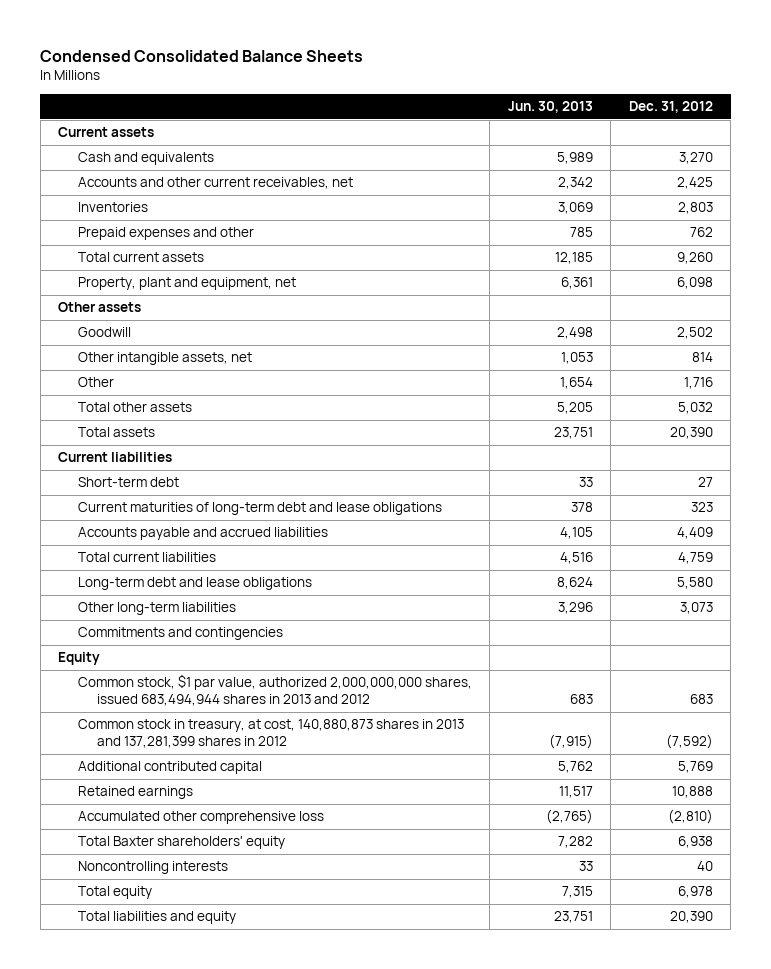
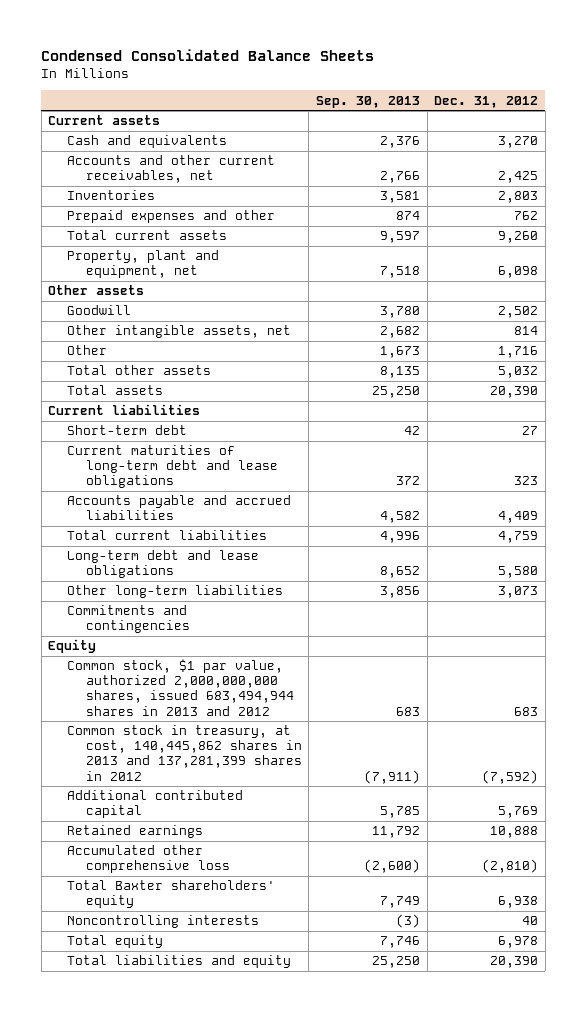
- | Jun. 30, 2013 | Dec. 31, 2012
+ | Sep. 30, 2013 | Dec. 31, 2012
- Common stock in treasury, at cost, 140,880,873 shares in 2013 and 137,281,399 shares in 2012 | (7,915) | (7,592)
+ Common stock in treasury, at cost, 140,445,862 shares in 2013 and 137,281,399 shares in 2012 | (7,911) | (7,592)

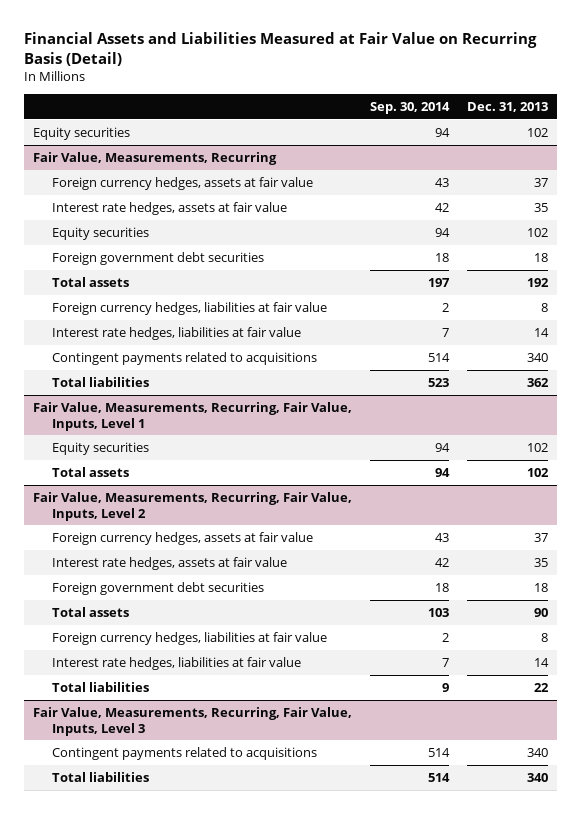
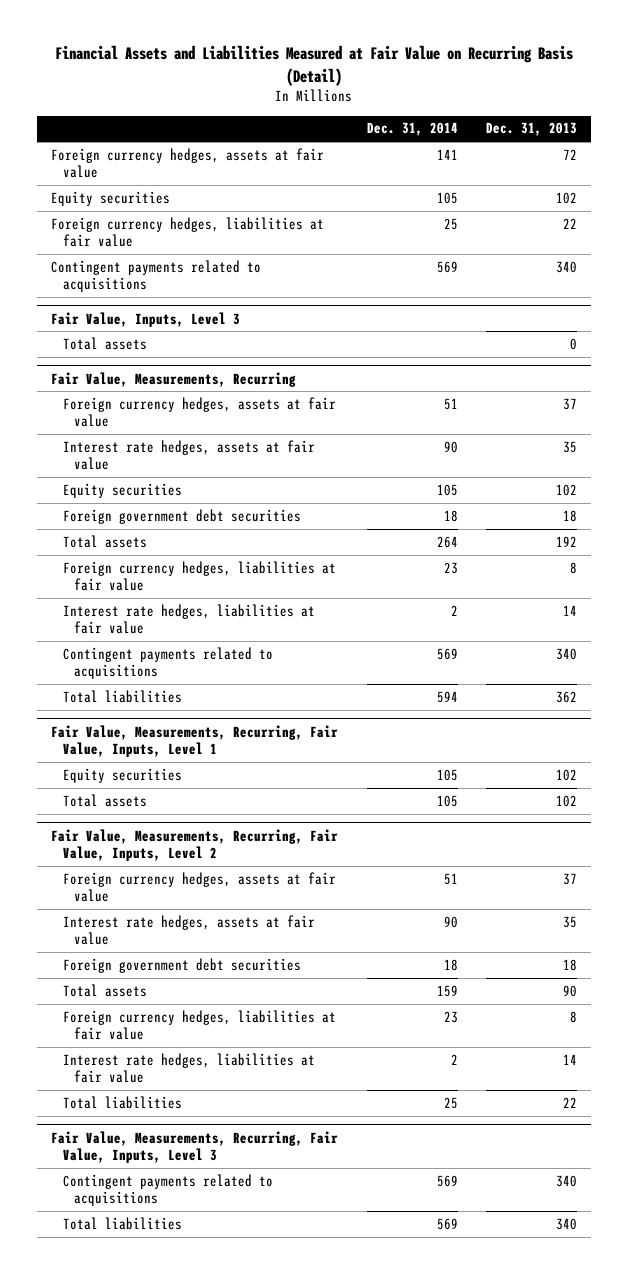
- | Sep. 30, 2014 | Dec. 31, 2013
+ | Dec. 31, 2014 | Dec. 31, 2013
+ Foreign currency hedges, assets at fair value | 141 | 72
+ Foreign currency hedges, liabilities at fair value | 25 | 22
+ Contingent payments related to acquisitions | 569 | 340
+ Fair Value, Inputs, Level 3
+ Total assets | | 0

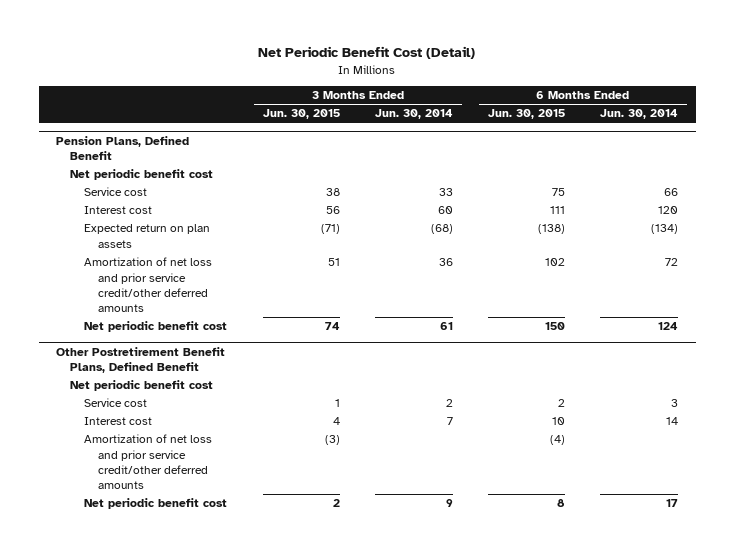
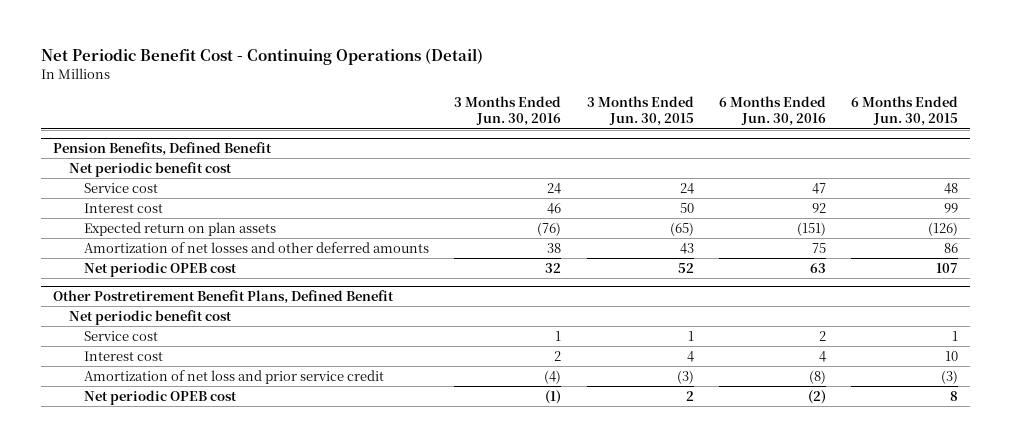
- Net Periodic Benefit Cost (Detail)
+ Net Periodic Benefit Cost - Continuing Operations (Detail)
- | 3 Months Ended Jun. 30, 2015 | 3 Months Ended Jun. 30, 2014 | 6 Months Ended Jun. 30, 2015 | 6 Months Ended Jun. 30, 2014
+ | 3 Months Ended Jun. 30, 2016 | 3 Months Ended Jun. 30, 2015 | 6 Months Ended Jun. 30, 2016 | 6 Months Ended Jun. 30, 2015
- Pension Plans, Defined Benefit
+ Pension Benefits, Defined Benefit
- Service cost | 38 | 33 | 75 | 66
- Interest cost | 56 | 60 | 111 | 120
- Expected return on plan assets | (71) | (68) | (138) | (134)
- Amortization of net loss and prior service credit/other deferred amounts | 51 | 36 | 102 | 72
- Net periodic benefit cost | 74 | 61 | 150 | 124
+ Service cost | 24 | 24 | 47 | 48
+ Interest cost | 46 | 50 | 92 | 99
+ Expected return on plan assets | (76) | (65) | (151) | (126)
+ Amortization of net losses and other deferred amounts | 38 | 43 | 75 | 86
+ Net periodic OPEB cost | 32 | 52 | 63 | 107
@ Other Postretirement Benefit Plans, Defined Benefit
- Service cost | 1 | 2 | 2 | 3
+ Service cost | 1 | 1 | 2 | 1
- Amortization of net loss and prior service credit/other deferred amounts | (3) | | (4) |
- Net periodic benefit cost | 2 | 9 | 8 | 17
+ Amortization of net loss and prior service credit | (4) | (3) | (8) | (3)
+ Net periodic OPEB cost | (1) | 2 | (2) | 8

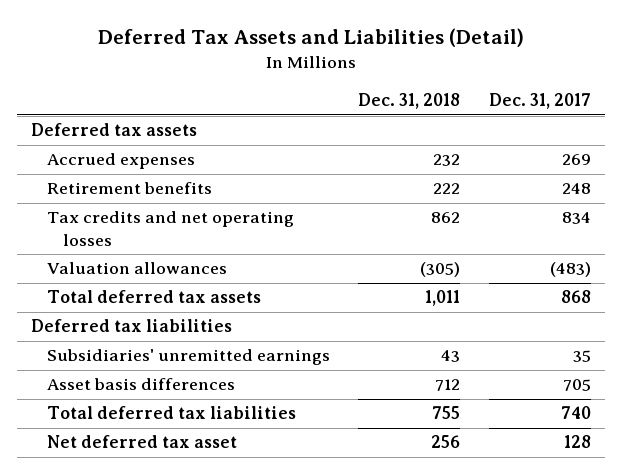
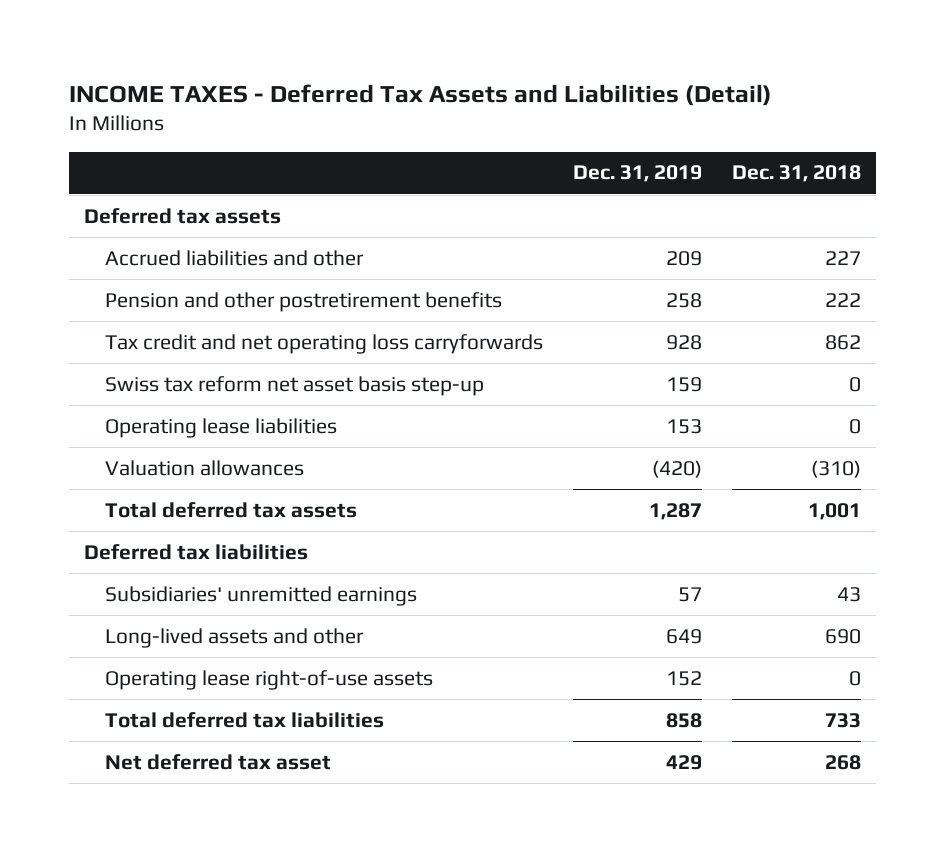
- Deferred Tax Assets and Liabilities (Detail)
+ INCOME TAXES - Deferred Tax Assets and Liabilities (Detail)
- | Dec. 31, 2018 | Dec. 31, 2017
+ | Dec. 31, 2019 | Dec. 31, 2018
- Accrued expenses | 232 | 269
- Retirement benefits | 222 | 248
- Tax credits and net operating losses | 862 | 834
- Valuation allowances | (305) | (483)
- Total deferred tax assets | 1,011 | 868
+ Accrued liabilities and other | 209 | 227
+ Pension and other postretirement benefits | 258 | 222
+ Tax credit and net operating loss carryforwards | 928 | 862
+ Swiss tax reform net asset basis step-up | 159 | 0
+ Operating lease liabilities | 153 | 0
+ Valuation allowances | (420) | (310)
+ Total deferred tax assets | 1,287 | 1,001
- Asset basis differences | 712 | 705
- Total deferred tax liabilities | 755 | 740
- Net deferred tax asset | 256 | 128
+ Long-lived assets and other | 649 | 690
+ Operating lease right-of-use assets | 152 | 0
+ Total deferred tax liabilities | 858 | 733
+ Net deferred tax asset | 429 | 268

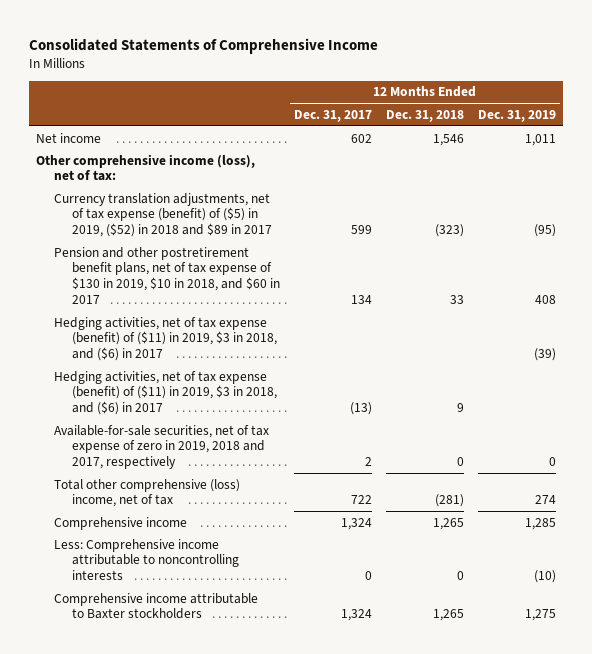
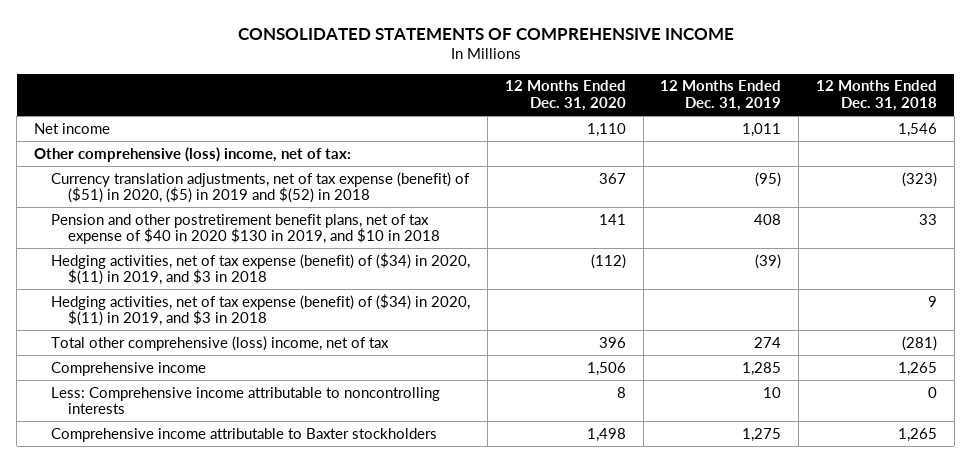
- Consolidated Statements of Comprehensive Income
+ CONSOLIDATED STATEMENTS OF COMPREHENSIVE INCOME
- | 12 Months Ended Dec. 31, 2017 | 12 Months Ended Dec. 31, 2018 | 12 Months Ended Dec. 31, 2019
+ | 12 Months Ended Dec. 31, 2020 | 12 Months Ended Dec. 31, 2019 | 12 Months Ended Dec. 31, 2018
- Other comprehensive income (loss), net of tax:
- Currency translation adjustments, net of tax expense (benefit) of ($5) in 2019, ($52) in 2018 and $89 in 2017 | 599 | (323) | (95)
- Pension and other postretirement benefit plans, net of tax expense of $130 in 2019, $10 in 2018, and $60 in 2017 | 134 | 33 | 408
- Hedging activities, net of tax expense (benefit) of ($11) in 2019, $3 in 2018, and ($6) in 2017 | | | (39)
- Hedging activities, net of tax expense (benefit) of ($11) in 2019, $3 in 2018, and ($6) in 2017 | (13) | 9 |
- Available-for-sale securities, net of tax expense of zero in 2019, 2018 and 2017, respectively | 2 | 0 | 0
+ Other comprehensive (loss) income, net of tax:
+ Currency translation adjustments, net of tax expense (benefit) of ($51) in 2020, ($5) in 2019 and $(52) in 2018 | 367 | (95) | (323)
+ Pension and other postretirement benefit plans, net of tax expense of $40 in 2020 $130 in 2019, and $10 in 2018 | 141 | 408 | 33
+ Hedging activities, net of tax expense (benefit) of ($34) in 2020, $(11) in 2019, and $3 in 2018 | (112) | (39) |
+ Hedging activities, net of tax expense (benefit) of ($34) in 2020, $(11) in 2019, and $3 in 2018 | | | 9
- Less: Comprehensive income attributable to noncontrolling interests | 0 | 0 | (10)
+ Less: Comprehensive income attributable to noncontrolling interests | 8 | 10 | 0

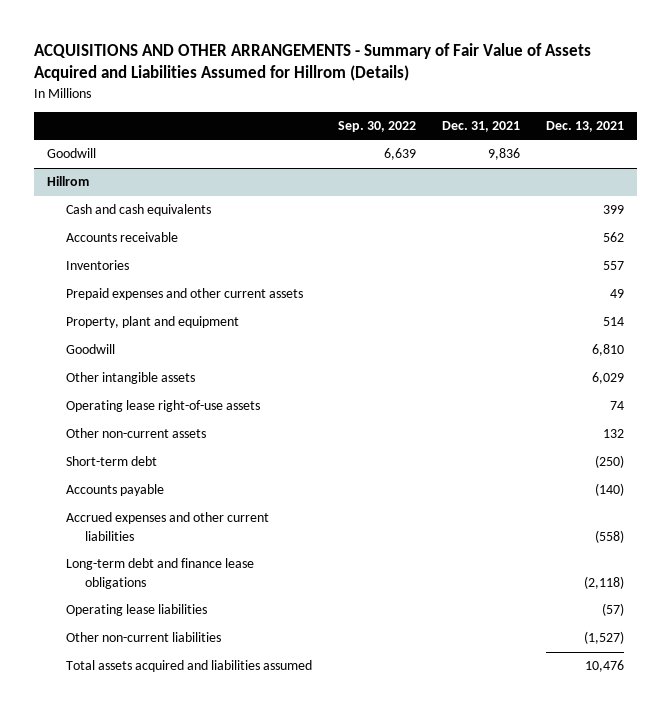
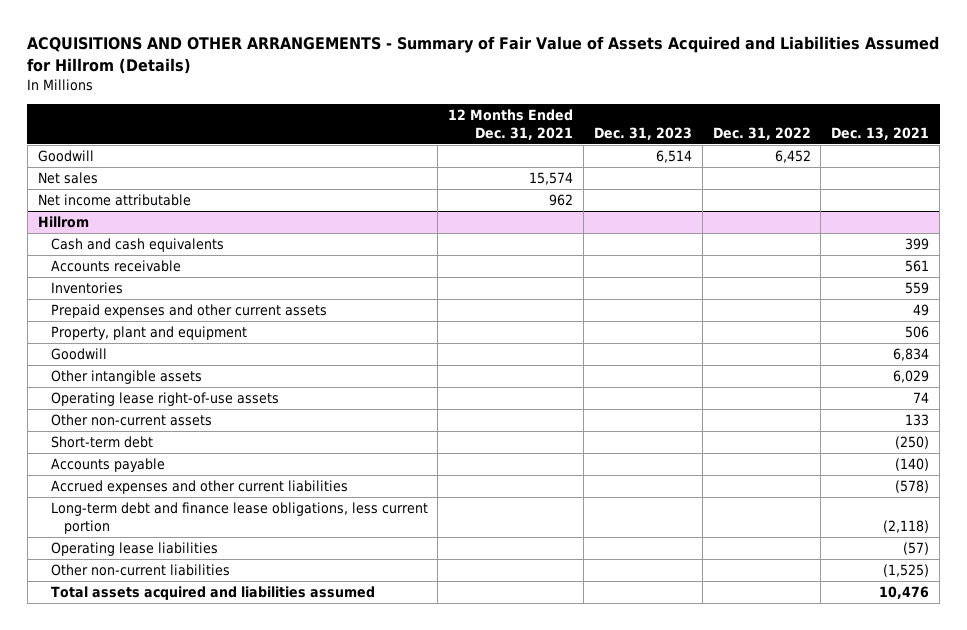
- | Sep. 30, 2022 | Dec. 31, 2021 | Dec. 13, 2021
+ | 12 Months Ended Dec. 31, 2021 | Dec. 31, 2023 | Dec. 31, 2022 | Dec. 13, 2021
+ Net sales | 15,574 | | |
+ Net income attributable | 962 | | |
@ Hillrom
- Accounts receivable | | | 562
- Inventories | | | 557
+ Accounts receivable | | | | 561
+ Inventories | | | | 559
- Property, plant and equipment | | | 514
- Goodwill | | | 6,810
+ Property, plant and equipment | | | | 506
+ Goodwill | | | | 6,834
- Other non-current assets | | | 132
+ Other non-current assets | | | | 133
- Accrued expenses and other current liabilities | | | (558)
- Long-term debt and finance lease obligations | | | (2,118)
+ Accrued expenses and other current liabilities | | | | (578)
+ Long-term debt and finance lease obligations, less current portion | | | | (2,118)
- Other non-current liabilities | | | (1,527)
+ Other non-current liabilities | | | | (1,525)

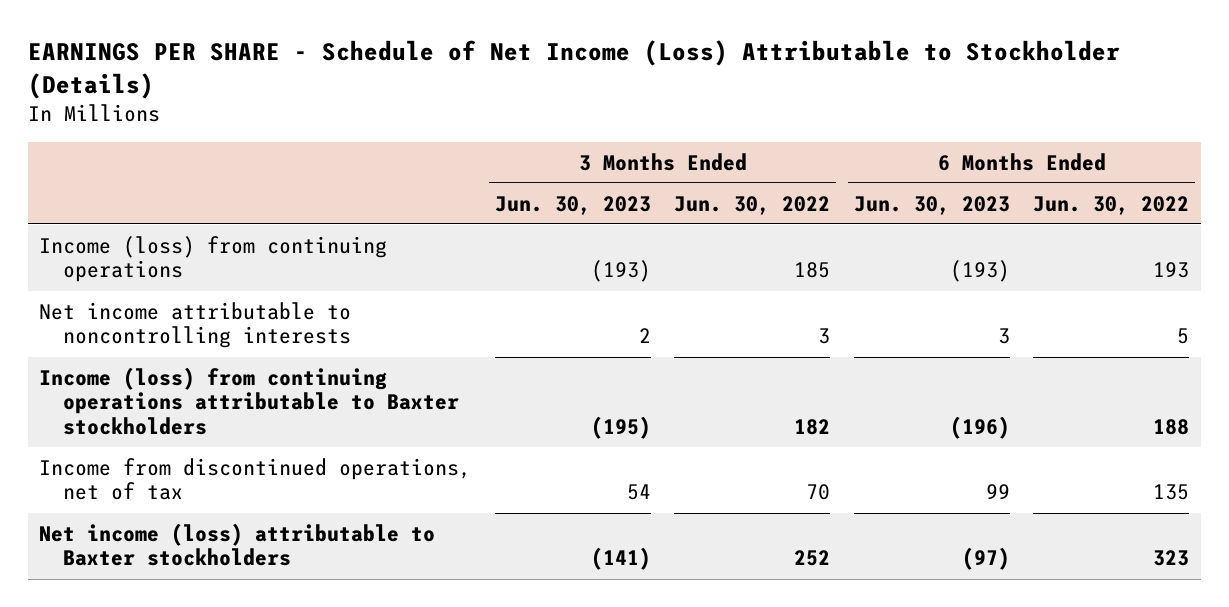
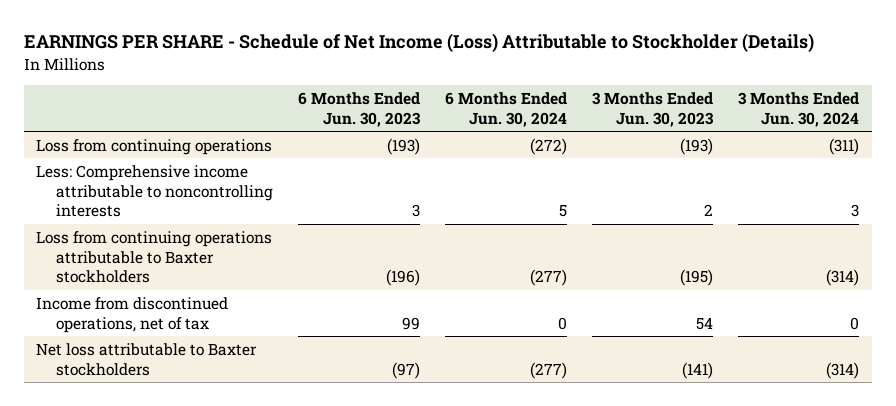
- | 3 Months Ended Jun. 30, 2023 | 3 Months Ended Jun. 30, 2022 | 6 Months Ended Jun. 30, 2023 | 6 Months Ended Jun. 30, 2022
+ | 6 Months Ended Jun. 30, 2023 | 6 Months Ended Jun. 30, 2024 | 3 Months Ended Jun. 30, 2023 | 3 Months Ended Jun. 30, 2024
- Income (loss) from continuing operations | (193) | 185 | (193) | 193
- Net income attributable to noncontrolling interests | 2 | 3 | 3 | 5
- Income (loss) from continuing operations attributable to Baxter stockholders | (195) | 182 | (196) | 188
+ Loss from continuing operations | (193) | (272) | (193) | (311)
+ Less: Comprehensive income attributable to noncontrolling interests | 3 | 5 | 2 | 3
+ Loss from continuing operations attributable to Baxter stockholders | (196) | (277) | (195) | (314)
- Net income (loss) attributable to Baxter stockholders | (141) | 252 | (97) | 323
+ Net loss attributable to Baxter stockholders | (97) | (277) | (141) | (314)

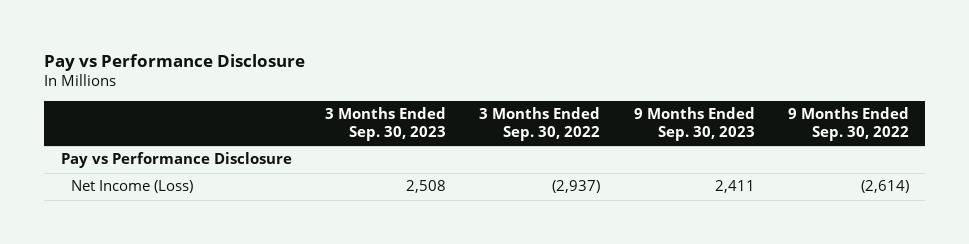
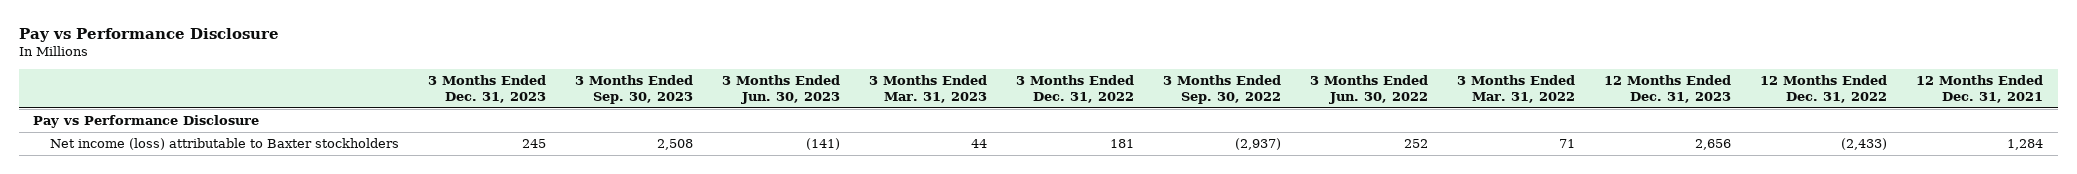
- | 3 Months Ended Sep. 30, 2023 | 3 Months Ended Sep. 30, 2022 | 9 Months Ended Sep. 30, 2023 | 9 Months Ended Sep. 30, 2022
+ | 3 Months Ended Dec. 31, 2023 | 3 Months Ended Sep. 30, 2023 | 3 Months Ended Jun. 30, 2023 | 3 Months Ended Mar. 31, 2023 | 3 Months Ended Dec. 31, 2022 | 3 Months Ended Sep. 30, 2022 | 3 Months Ended Jun. 30, 2022 | 3 Months Ended Mar. 31, 2022 | 12 Months Ended Dec. 31, 2023 | 12 Months Ended Dec. 31, 2022 | 12 Months Ended Dec. 31, 2021
- Net Income (Loss) | 2,508 | (2,937) | 2,411 | (2,614)
+ Net income (loss) attributable to Baxter stockholders | 245 | 2,508 | (141) | 44 | 181 | (2,937) | 252 | 71 | 2,656 | (2,433) | 1,284

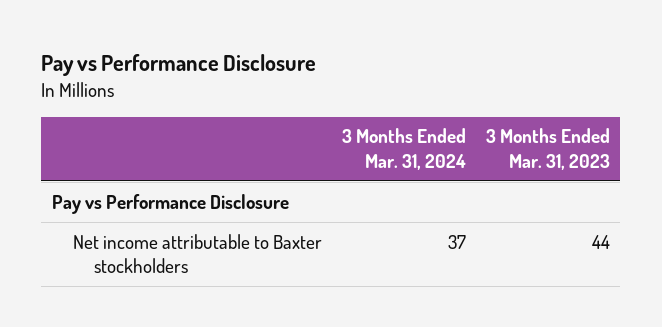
- | 3 Months Ended Dec. 31, 2023 | 3 Months Ended Sep. 30, 2023 | 3 Months Ended Jun. 30, 2023 | 3 Months Ended Mar. 31, 2023 | 3 Months Ended Dec. 31, 2022 | 3 Months Ended Sep. 30, 2022 | 3 Months Ended Jun. 30, 2022 | 3 Months Ended Mar. 31, 2022 | 12 Months Ended Dec. 31, 2023 | 12 Months Ended Dec. 31, 2022 | 12 Months Ended Dec. 31, 2021
+ | 3 Months Ended Mar. 31, 2024 | 3 Months Ended Mar. 31, 2023
- Net income (loss) attributable to Baxter stockholders | 245 | 2,508 | (141) | 44 | 181 | (2,937) | 252 | 71 | 2,656 | (2,433) | 1,284
+ Net income attributable to Baxter stockholders | 37 | 44

